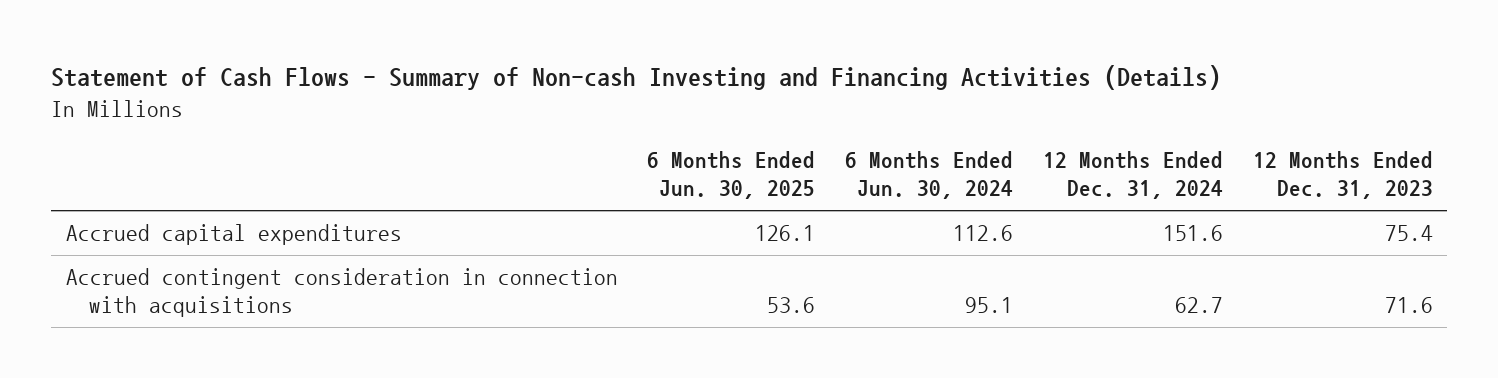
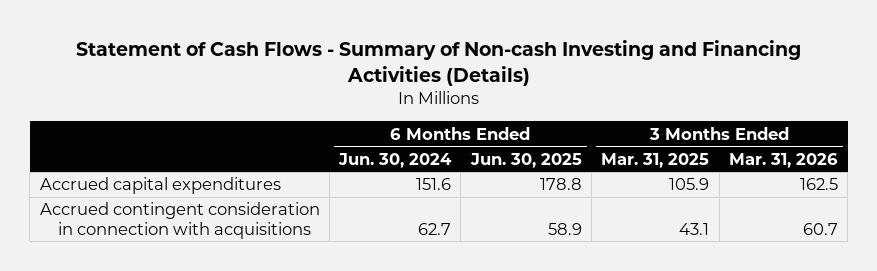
- | 6 Months Ended Jun. 30, 2025 | 6 Months Ended Jun. 30, 2024 | 12 Months Ended Dec. 31, 2024 | 12 Months Ended Dec. 31, 2023
+ | 6 Months Ended Jun. 30, 2024 | 6 Months Ended Jun. 30, 2025 | 3 Months Ended Mar. 31, 2025 | 3 Months Ended Mar. 31, 2026
- Accrued capital expenditures | 126.1 | 112.6 | 151.6 | 75.4
- Accrued contingent consideration in connection with acquisitions | 53.6 | 95.1 | 62.7 | 71.6
+ Accrued capital expenditures | 151.6 | 178.8 | 105.9 | 162.5
+ Accrued contingent consideration in connection with acquisitions | 62.7 | 58.9 | 43.1 | 60.7

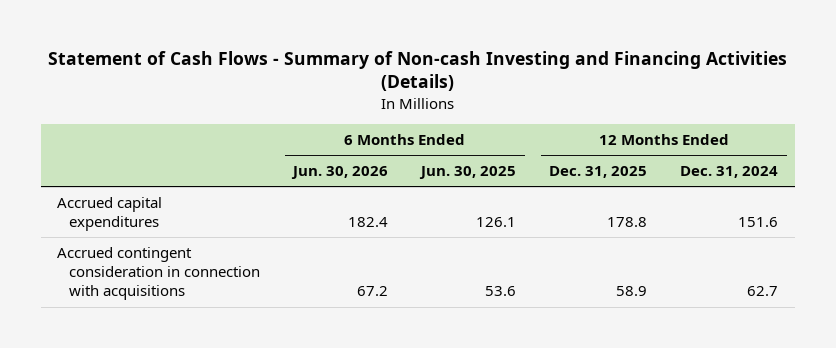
- | 6 Months Ended Jun. 30, 2024 | 6 Months Ended Jun. 30, 2025 | 3 Months Ended Mar. 31, 2025 | 3 Months Ended Mar. 31, 2026
+ | 6 Months Ended Jun. 30, 2026 | 6 Months Ended Jun. 30, 2025 | 12 Months Ended Dec. 31, 2025 | 12 Months Ended Dec. 31, 2024
- Accrued capital expenditures | 151.6 | 178.8 | 105.9 | 162.5
- Accrued contingent consideration in connection with acquisitions | 62.7 | 58.9 | 43.1 | 60.7
+ Accrued capital expenditures | 182.4 | 126.1 | 178.8 | 151.6
+ Accrued contingent consideration in connection with acquisitions | 67.2 | 53.6 | 58.9 | 62.7

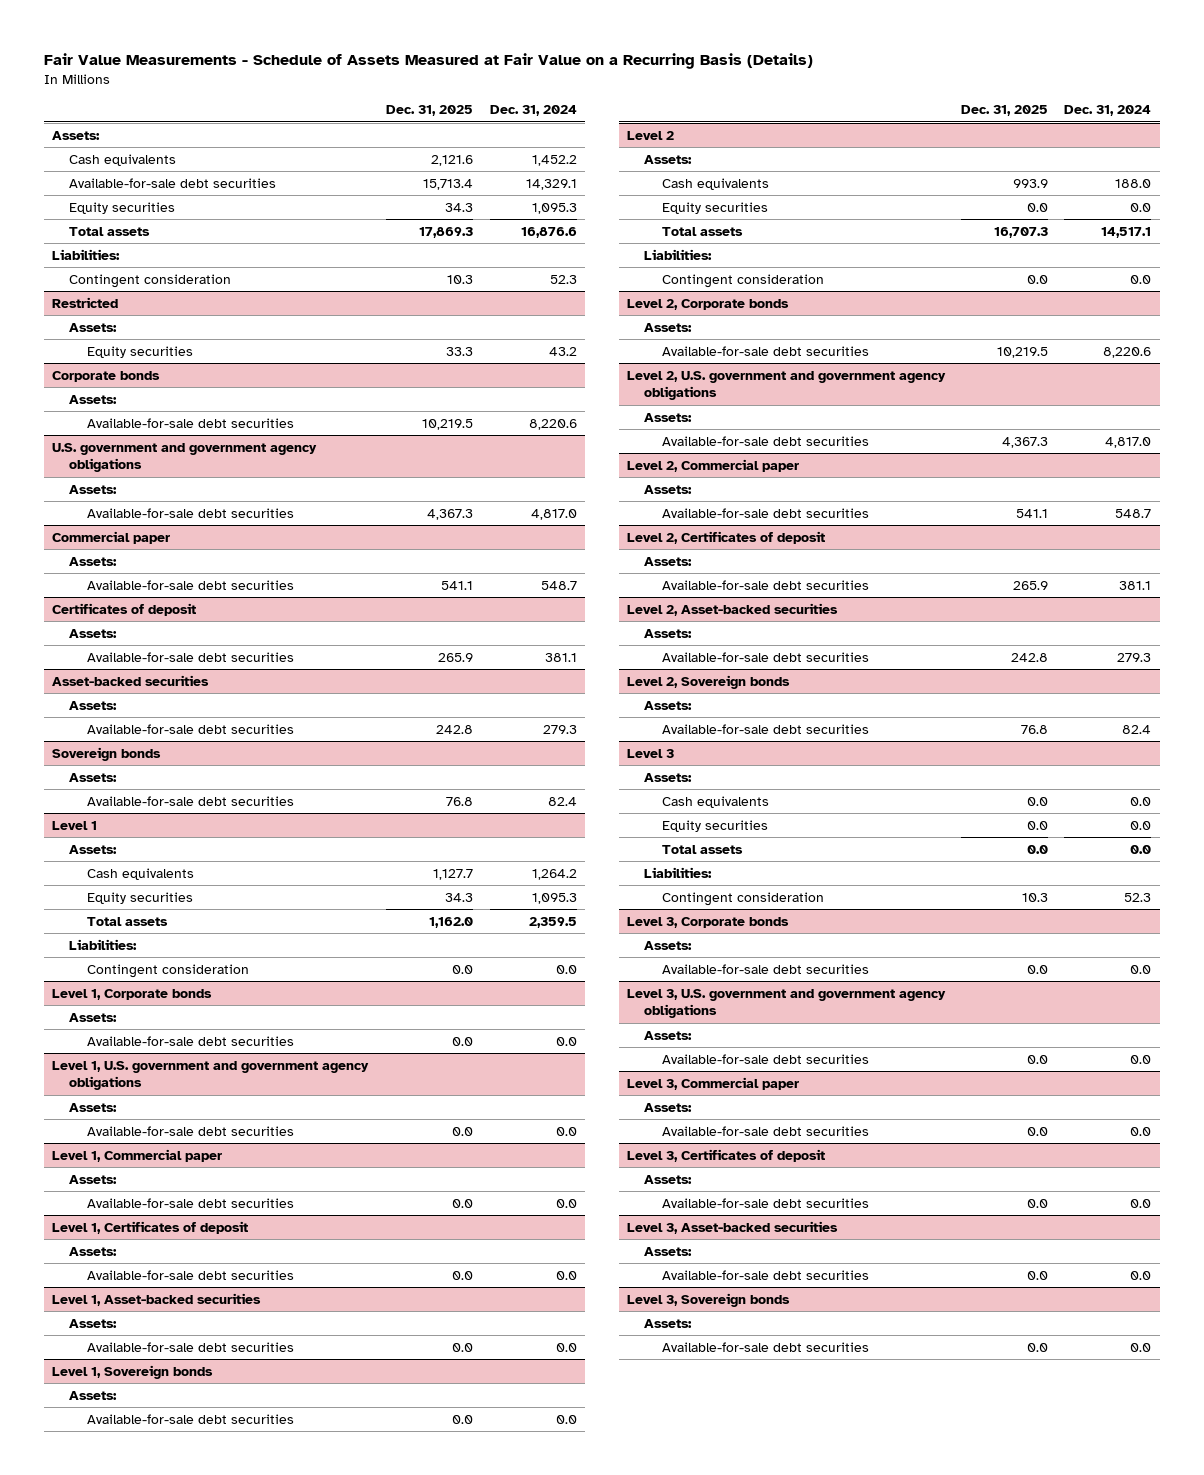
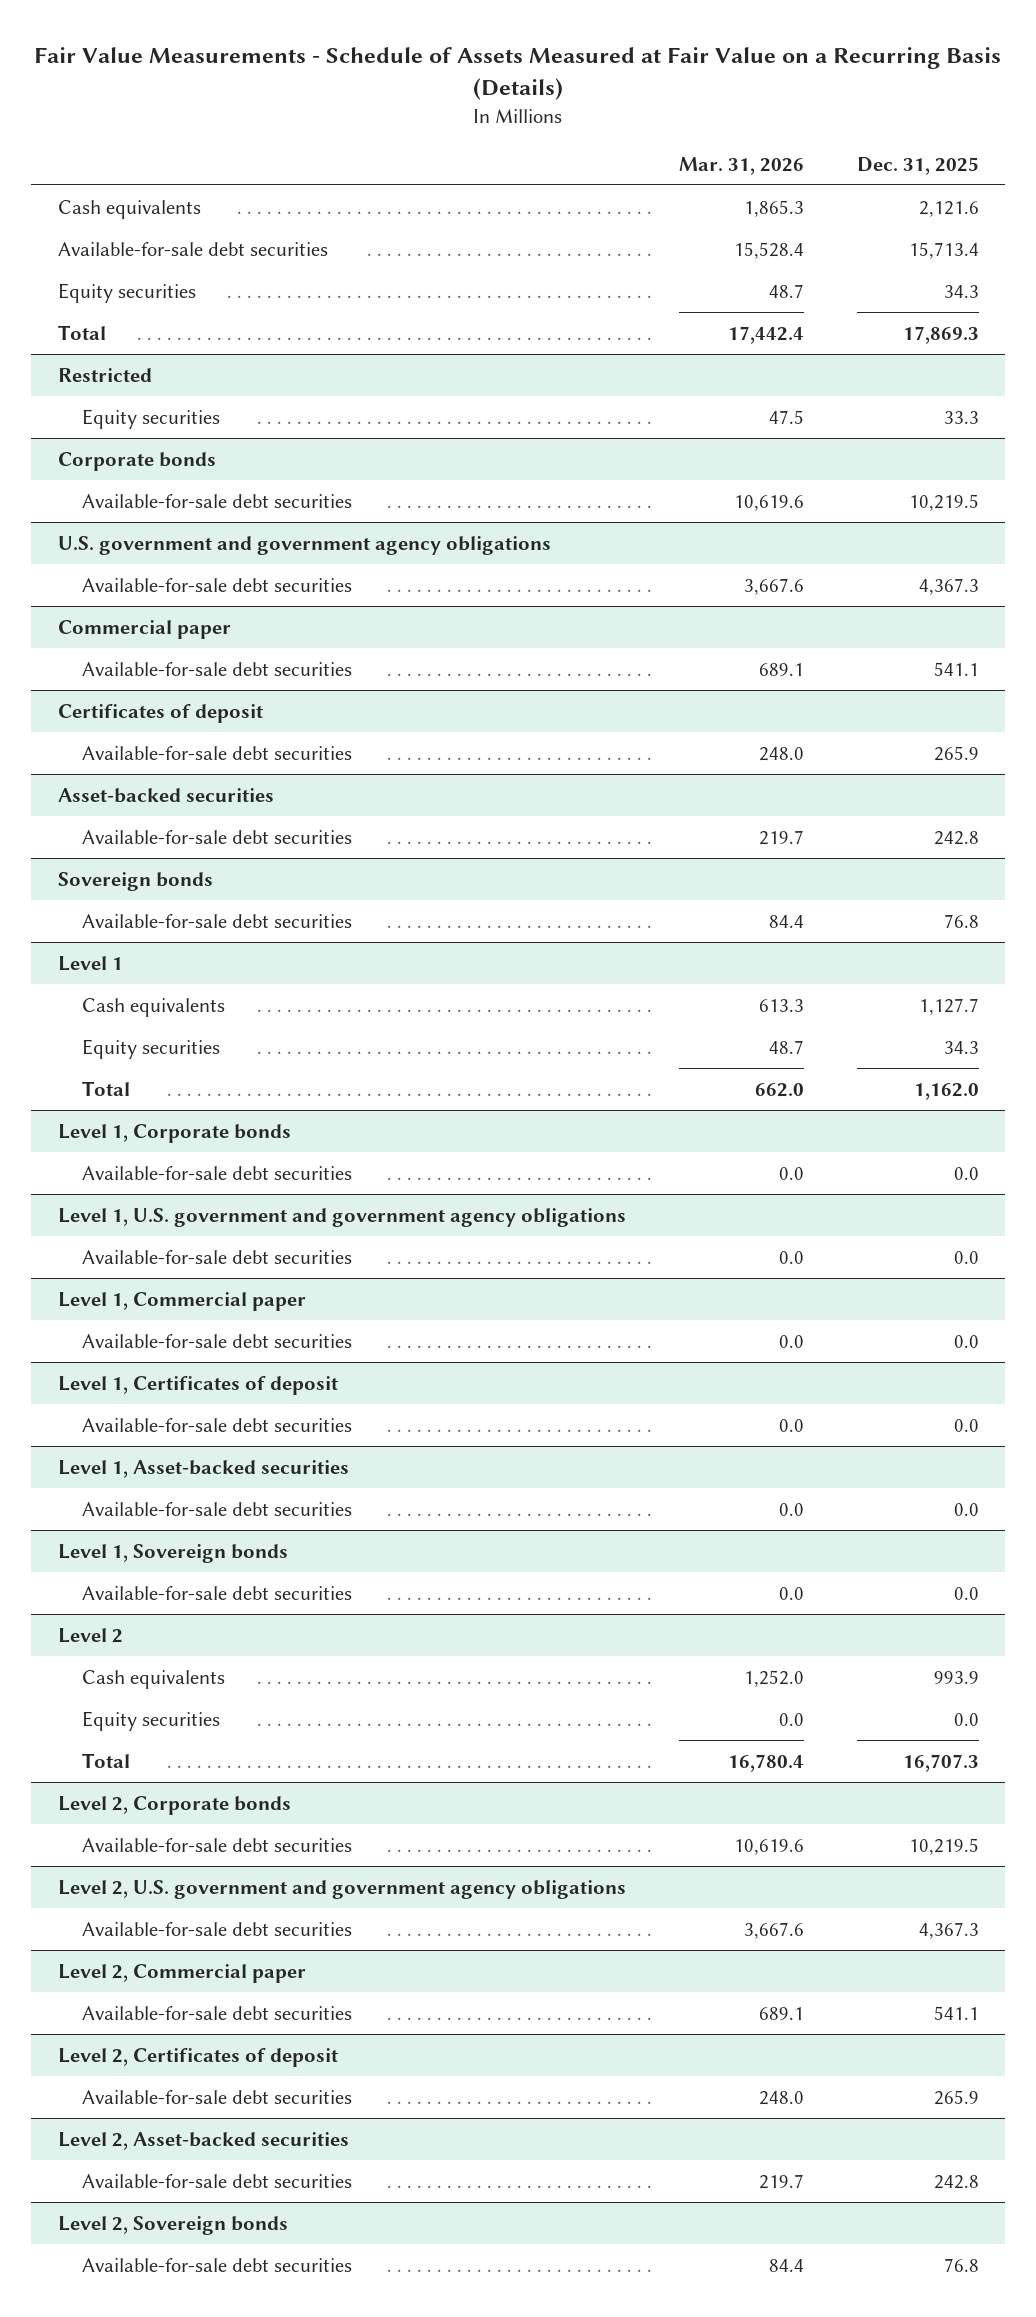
- | Dec. 31, 2025 | Dec. 31, 2024
+ | Mar. 31, 2026 | Dec. 31, 2025
- Assets:
- Total assets | 17,869.3 | 16,876.6
- Liabilities:
- Contingent consideration | 10.3 | 52.3
+ Total | 17,442.4 | 17,869.3
@ Restricted
- Assets:
@ Corporate bonds
- Assets:
@ U.S. government and government agency obligations
- Assets:
@ Commercial paper
- Assets:
@ Certificates of deposit
- Assets:
@ Asset-backed securities
- Assets:
@ Sovereign bonds
- Assets:
@ Level 1
- Assets:
- Total assets | 1,162.0 | 2,359.5
- Liabilities:
- Contingent consideration | 0.0 | 0.0
+ Total | 662.0 | 1,162.0
@ Level 1, Corporate bonds
- Assets:
@ Level 1, U.S. government and government agency obligations
- Assets:
@ Level 1, Commercial paper
- Assets:
@ Level 1, Certificates of deposit
- Assets:
@ Level 1, Asset-backed securities
- Assets:
@ Level 1, Sovereign bonds
- Assets:
@ Level 2
- Assets:
- Total assets | 16,707.3 | 14,517.1
- Liabilities:
- Contingent consideration | 0.0 | 0.0
+ Total | 16,780.4 | 16,707.3
@ Level 2, Corporate bonds
- Assets:
@ Level 2, U.S. government and government agency obligations
- Assets:
@ Level 2, Commercial paper
- Assets:
@ Level 2, Certificates of deposit
- Assets:
@ Level 2, Asset-backed securities
- Assets:
@ Level 2, Sovereign bonds
- Assets:
- Level 3
- Assets:
- Cash equivalents | 0.0 | 0.0
- Equity securities | 0.0 | 0.0
- Total assets | 0.0 | 0.0
- Liabilities:
- Contingent consideration | 10.3 | 52.3
- Level 3, Corporate bonds
- Assets:
- Available-for-sale debt securities | 0.0 | 0.0
- Level 3, U.S. government and government agency obligations
- Assets:
- Available-for-sale debt securities | 0.0 | 0.0
- Level 3, Commercial paper
- Assets:
- Available-for-sale debt securities | 0.0 | 0.0
- Level 3, Certificates of deposit
- Assets:
- Available-for-sale debt securities | 0.0 | 0.0
- Level 3, Asset-backed securities
- Assets:
- Available-for-sale debt securities | 0.0 | 0.0
- Level 3, Sovereign bonds
- Assets:
- Available-for-sale debt securities | 0.0 | 0.0

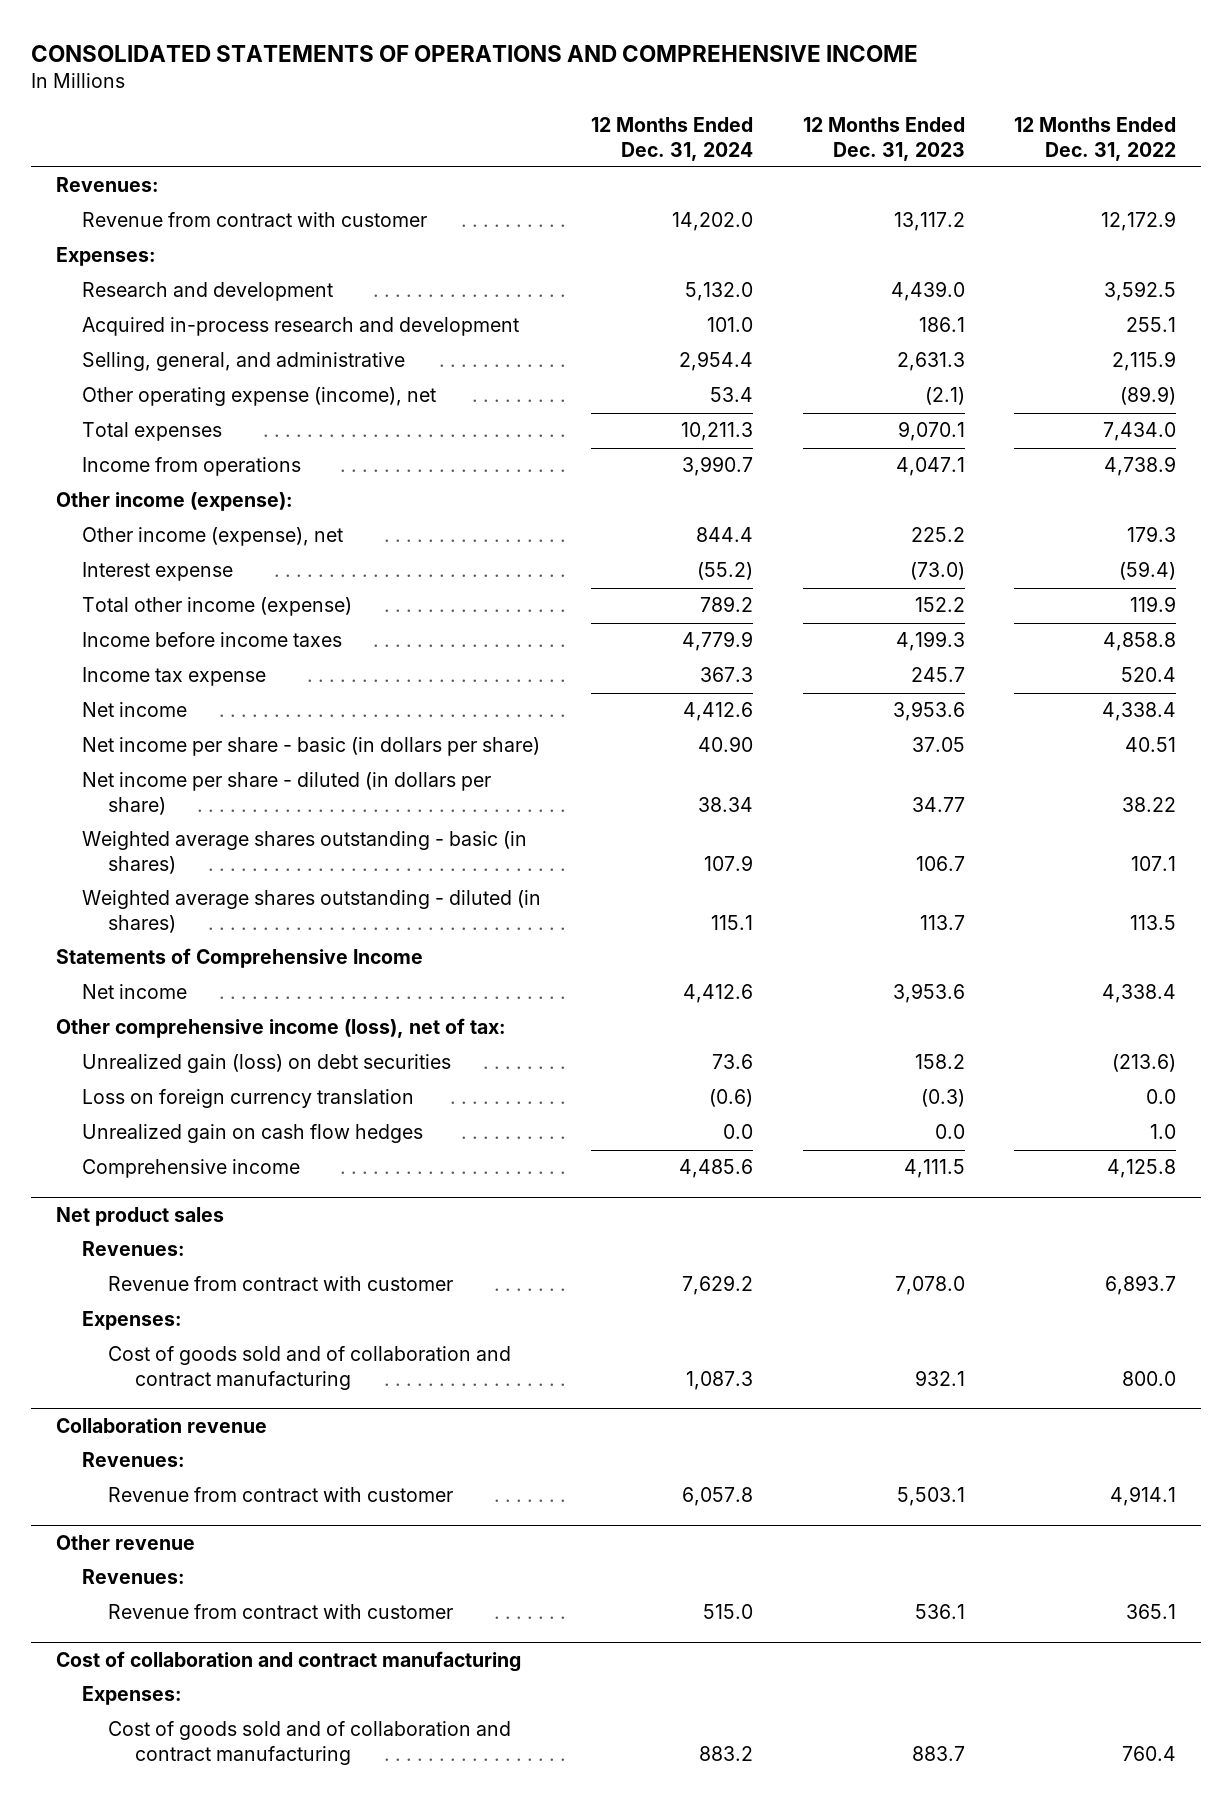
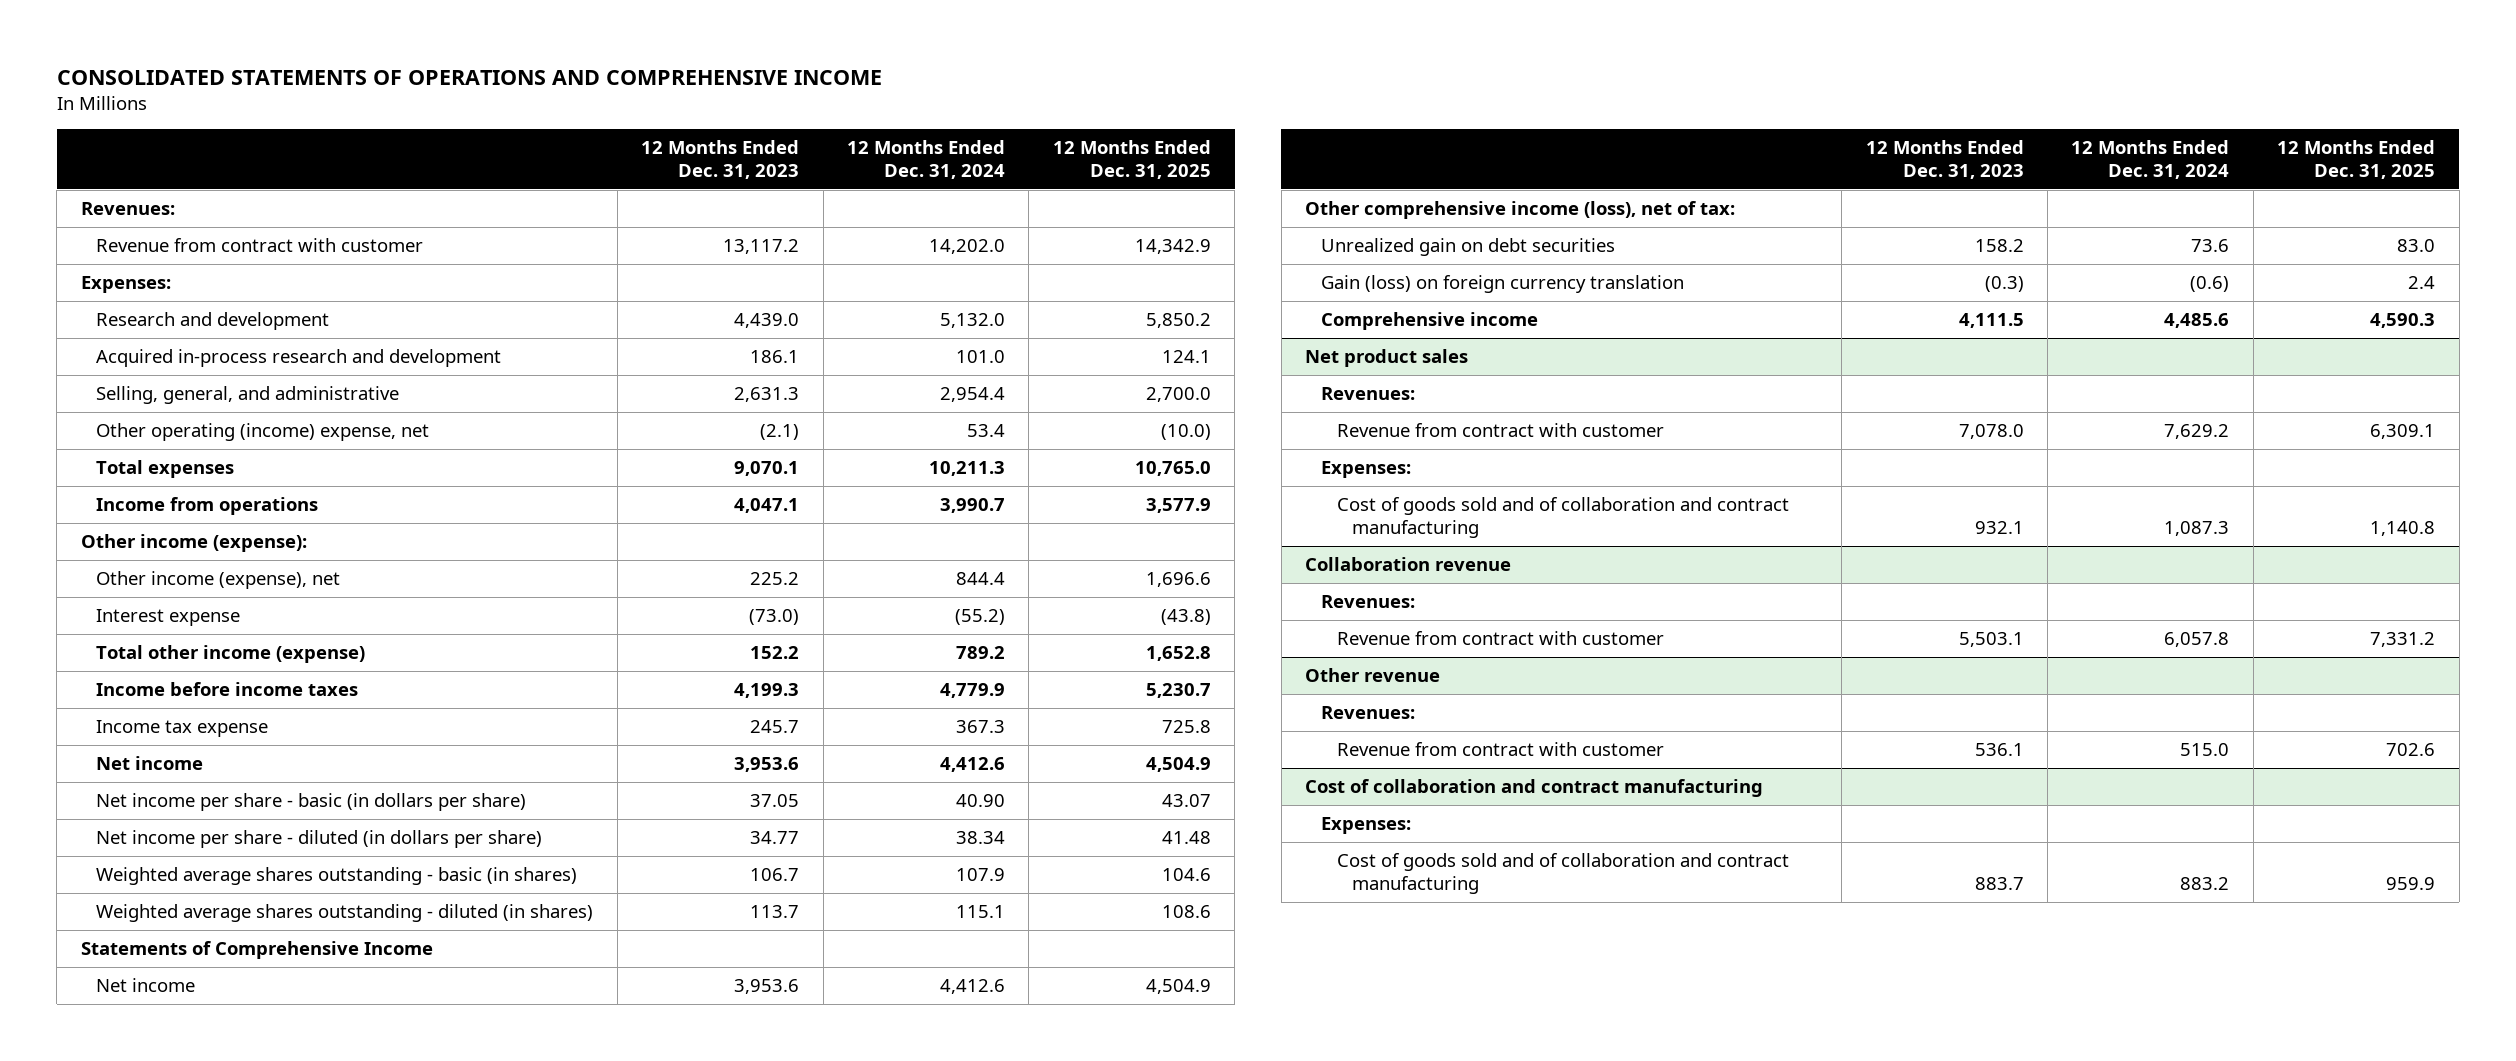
- | 12 Months Ended Dec. 31, 2024 | 12 Months Ended Dec. 31, 2023 | 12 Months Ended Dec. 31, 2022
+ | 12 Months Ended Dec. 31, 2023 | 12 Months Ended Dec. 31, 2024 | 12 Months Ended Dec. 31, 2025
- Other operating expense (income), net | 53.4 | (2.1) | (89.9)
+ Other operating (income) expense, net | (2.1) | 53.4 | (10.0)
- Unrealized gain (loss) on debt securities | 73.6 | 158.2 | (213.6)
- Loss on foreign currency translation | (0.6) | (0.3) | 0.0
- Unrealized gain on cash flow hedges | 0.0 | 0.0 | 1.0
+ Unrealized gain on debt securities | 158.2 | 73.6 | 83.0
+ Gain (loss) on foreign currency translation | (0.3) | (0.6) | 2.4

